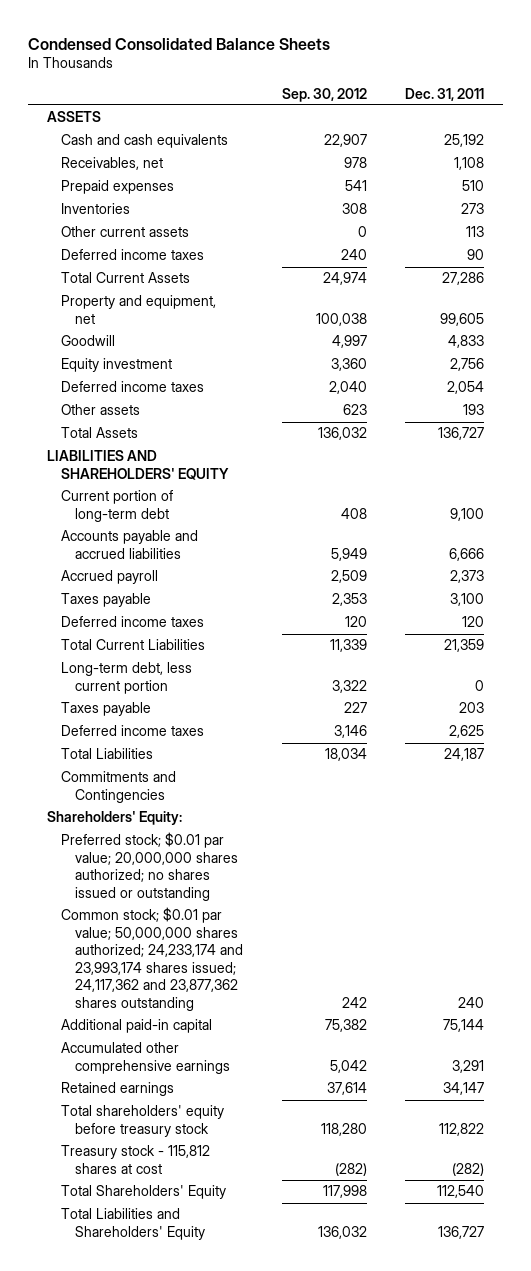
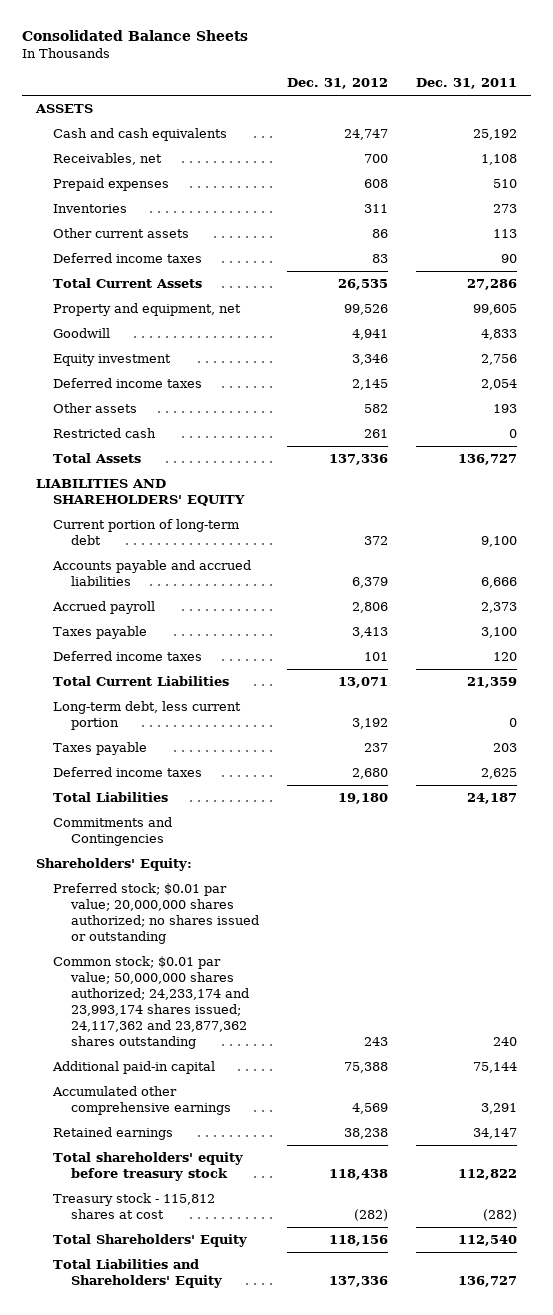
- Condensed Consolidated Balance Sheets
+ Consolidated Balance Sheets
- | Sep. 30, 2012 | Dec. 31, 2011
+ | Dec. 31, 2012 | Dec. 31, 2011
+ Restricted cash | 261 | 0

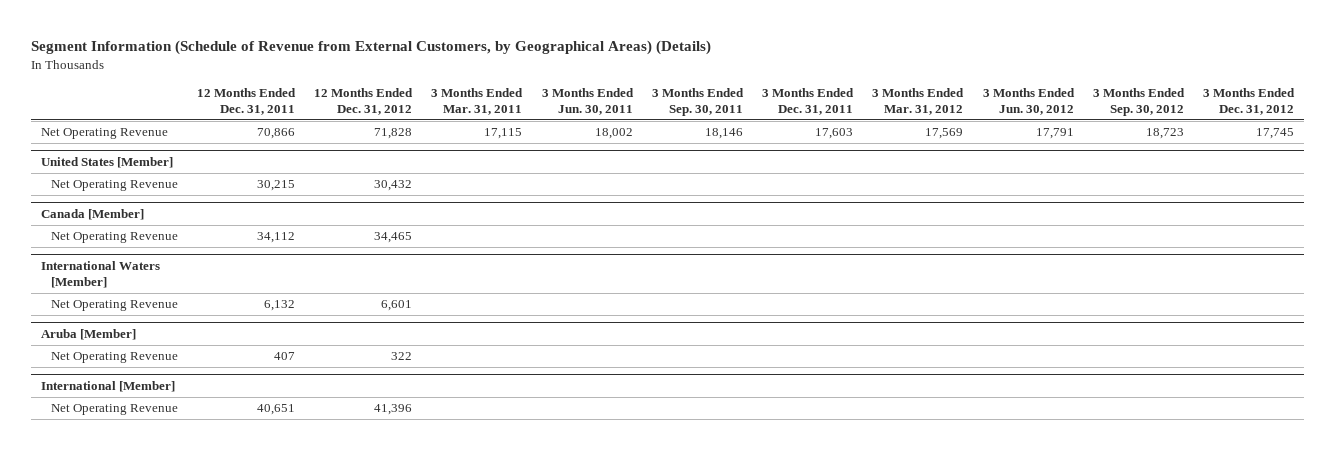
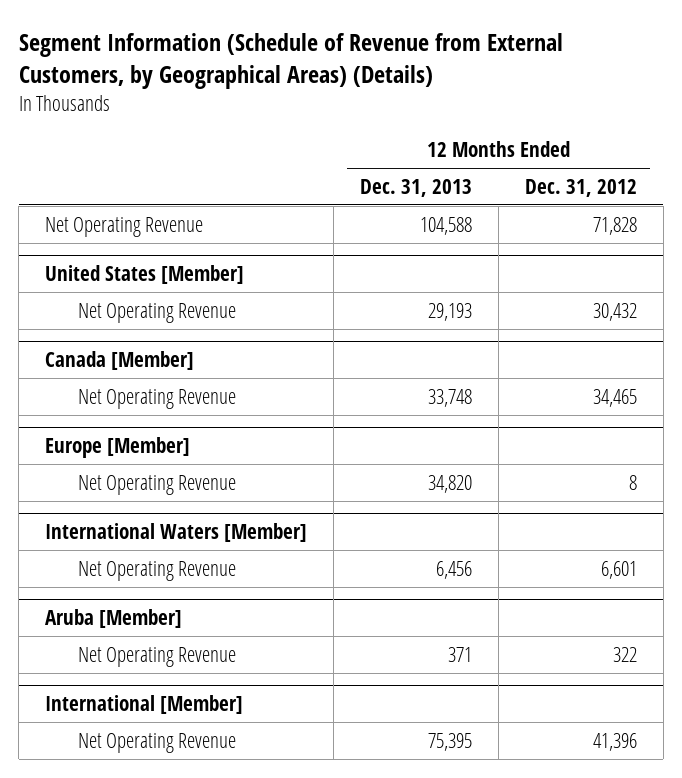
- | 12 Months Ended Dec. 31, 2011 | 12 Months Ended Dec. 31, 2012 | 3 Months Ended Mar. 31, 2011 | 3 Months Ended Jun. 30, 2011 | 3 Months Ended Sep. 30, 2011 | 3 Months Ended Dec. 31, 2011 | 3 Months Ended Mar. 31, 2012 | 3 Months Ended Jun. 30, 2012 | 3 Months Ended Sep. 30, 2012 | 3 Months Ended Dec. 31, 2012
+ | 12 Months Ended Dec. 31, 2013 | 12 Months Ended Dec. 31, 2012
+ Europe [Member]
+ Net Operating Revenue | 34,820 | 8

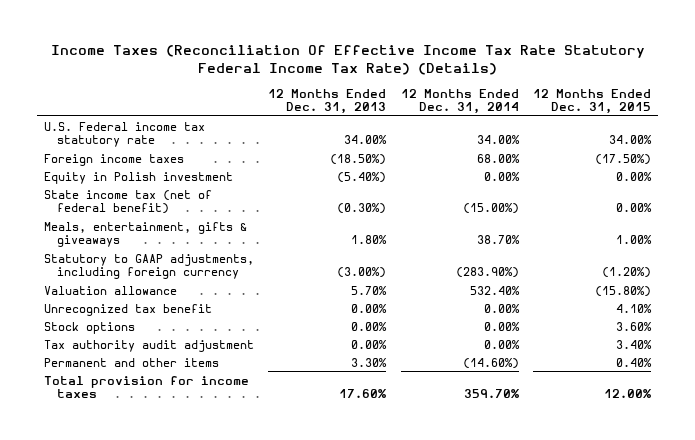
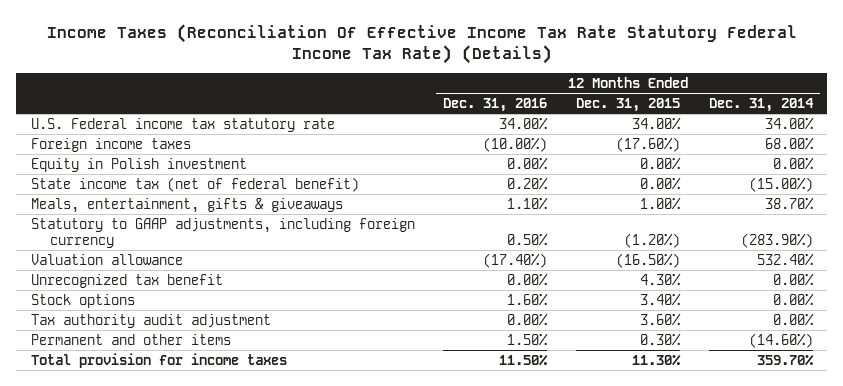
- | 12 Months Ended Dec. 31, 2013 | 12 Months Ended Dec. 31, 2014 | 12 Months Ended Dec. 31, 2015
+ | 12 Months Ended Dec. 31, 2016 | 12 Months Ended Dec. 31, 2015 | 12 Months Ended Dec. 31, 2014
- Foreign income taxes | (18.50%) | 68.00% | (17.50%)
+ Foreign income taxes | (10.00%) | (17.60%) | 68.00%
- Valuation allowance | 5.70% | 532.40% | (15.80%)
- Unrecognized tax benefit | 0.00% | 0.00% | 4.10%
- Stock options | 0.00% | 0.00% | 3.60%
- Tax authority audit adjustment | 0.00% | 0.00% | 3.40%
- Permanent and other items | 3.30% | (14.60%) | 0.40%
- Total provision for income taxes | 17.60% | 359.70% | 12.00%
+ Valuation allowance | (17.40%) | (16.50%) | 532.40%
+ Unrecognized tax benefit | 0.00% | 4.30% | 0.00%
+ Stock options | 1.60% | 3.40% | 0.00%
+ Tax authority audit adjustment | 0.00% | 3.60% | 0.00%
+ Permanent and other items | 1.50% | 0.30% | (14.60%)
+ Total provision for income taxes | 11.50% | 11.30% | 359.70%

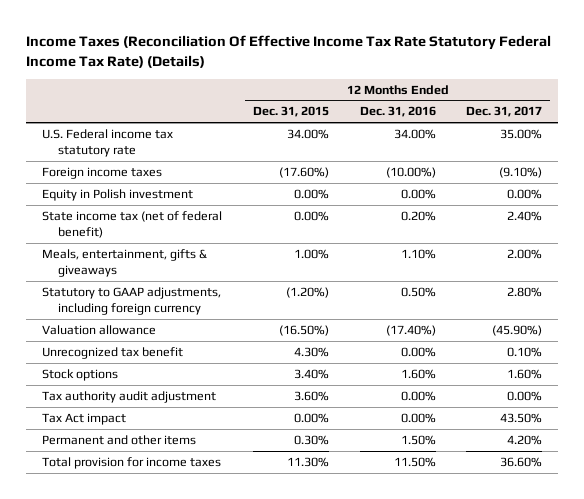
- | 12 Months Ended Dec. 31, 2016 | 12 Months Ended Dec. 31, 2015 | 12 Months Ended Dec. 31, 2014
+ | 12 Months Ended Dec. 31, 2015 | 12 Months Ended Dec. 31, 2016 | 12 Months Ended Dec. 31, 2017
+ Tax Act impact | 0.00% | 0.00% | 43.50%

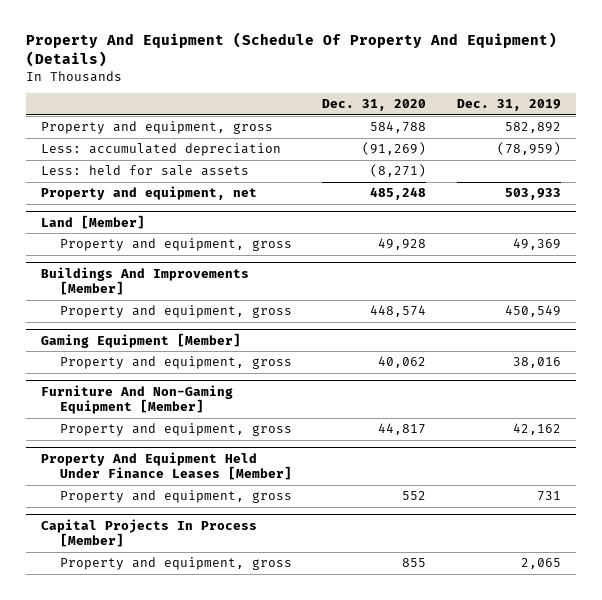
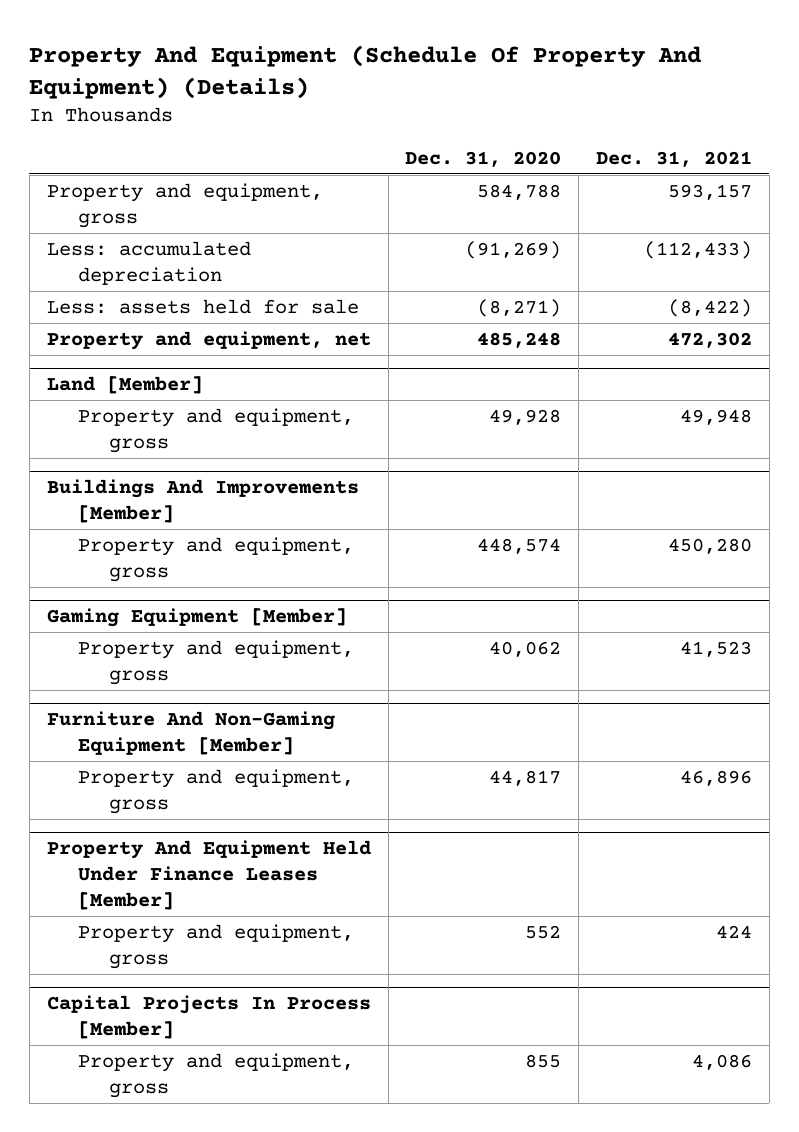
- | Dec. 31, 2020 | Dec. 31, 2019
+ | Dec. 31, 2020 | Dec. 31, 2021
- Less: held for sale assets | (8,271) |
+ Less: assets held for sale | (8,271) | (8,422)

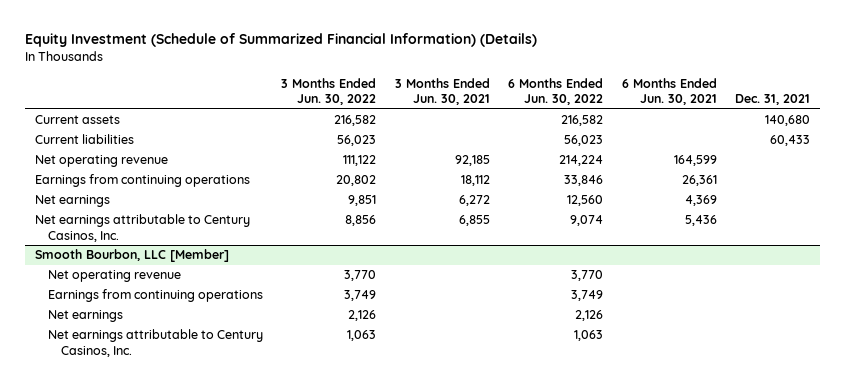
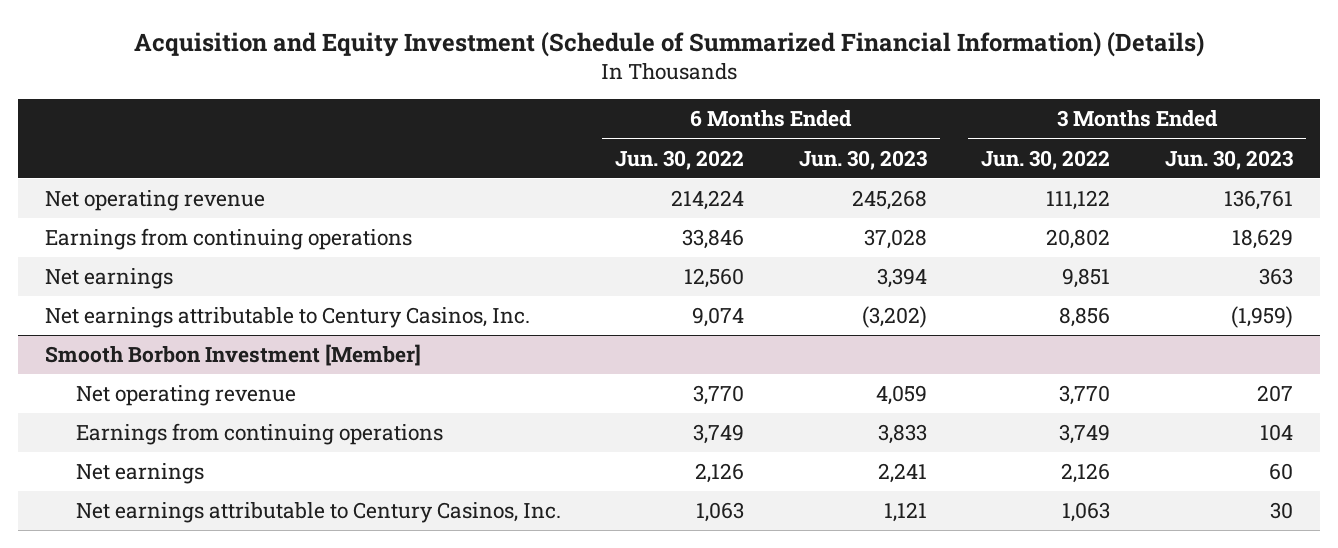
- Equity Investment (Schedule of Summarized Financial Information) (Details)
+ Acquisition and Equity Investment (Schedule of Summarized Financial Information) (Details)
- | 3 Months Ended Jun. 30, 2022 | 3 Months Ended Jun. 30, 2021 | 6 Months Ended Jun. 30, 2022 | 6 Months Ended Jun. 30, 2021 | Dec. 31, 2021
+ | 6 Months Ended Jun. 30, 2022 | 6 Months Ended Jun. 30, 2023 | 3 Months Ended Jun. 30, 2022 | 3 Months Ended Jun. 30, 2023
- Current assets | 216,582 | | 216,582 | | 140,680
- Current liabilities | 56,023 | | 56,023 | | 60,433
- Smooth Bourbon, LLC [Member]
+ Smooth Borbon Investment [Member]

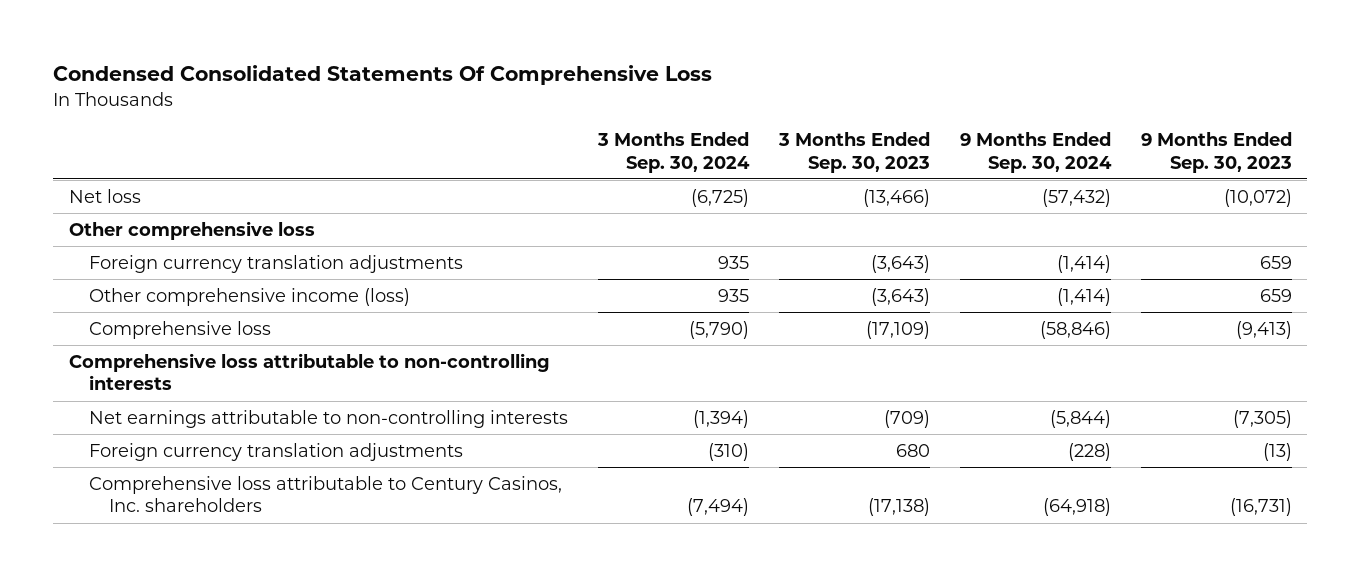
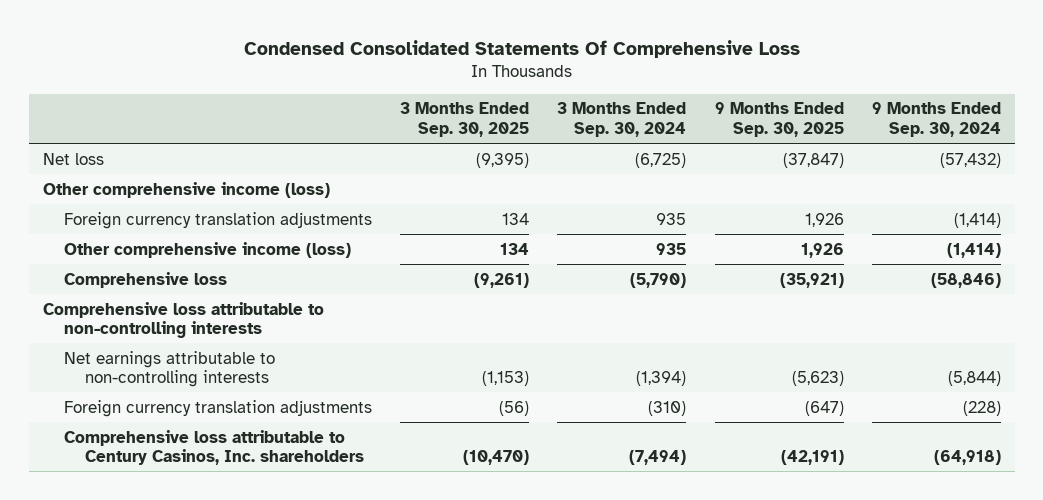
- | 3 Months Ended Sep. 30, 2024 | 3 Months Ended Sep. 30, 2023 | 9 Months Ended Sep. 30, 2024 | 9 Months Ended Sep. 30, 2023
+ | 3 Months Ended Sep. 30, 2025 | 3 Months Ended Sep. 30, 2024 | 9 Months Ended Sep. 30, 2025 | 9 Months Ended Sep. 30, 2024
- Other comprehensive loss
+ Other comprehensive income (loss)

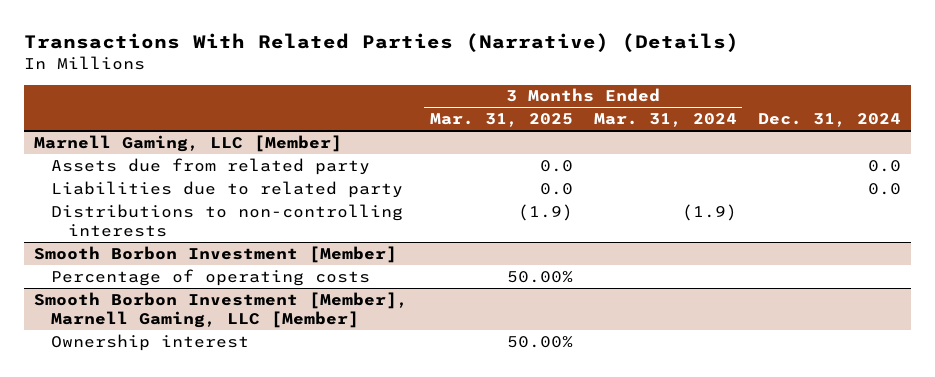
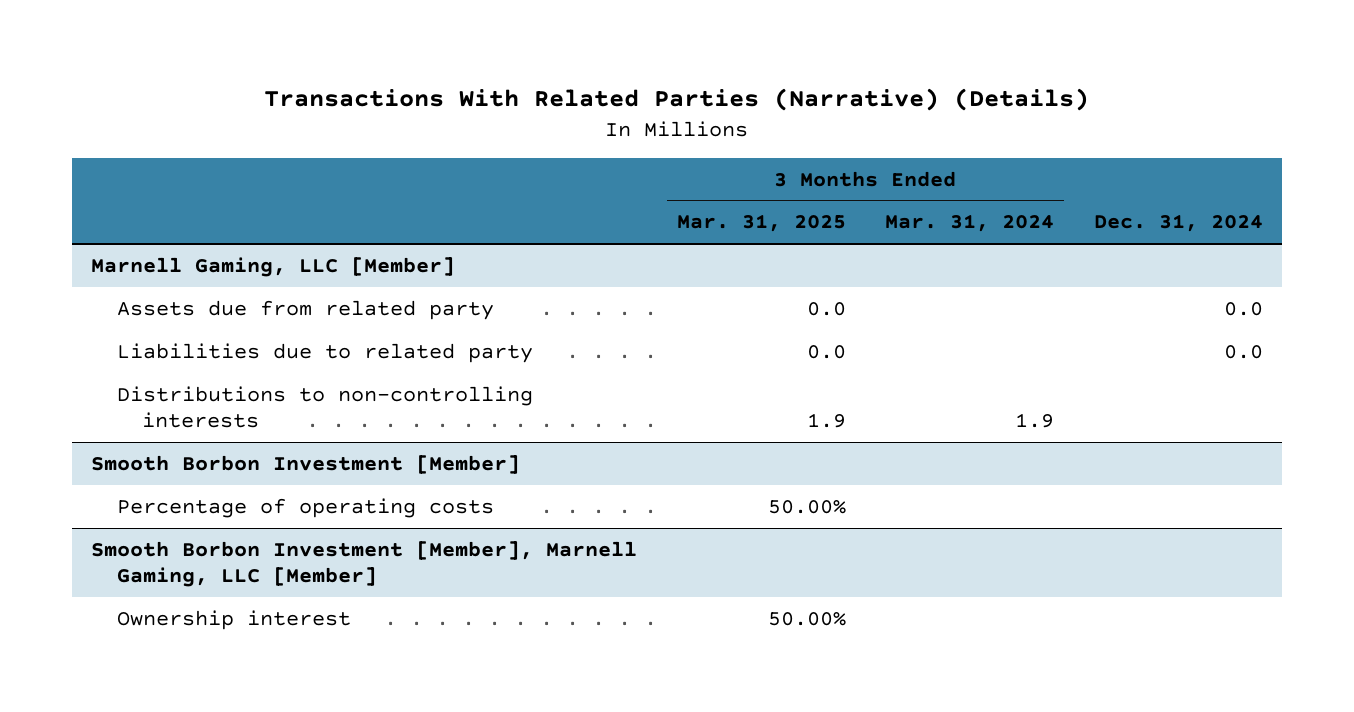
@ Marnell Gaming, LLC [Member]
- Distributions to non-controlling interests | (1.9) | (1.9) |
+ Distributions to non-controlling interests | 1.9 | 1.9 |

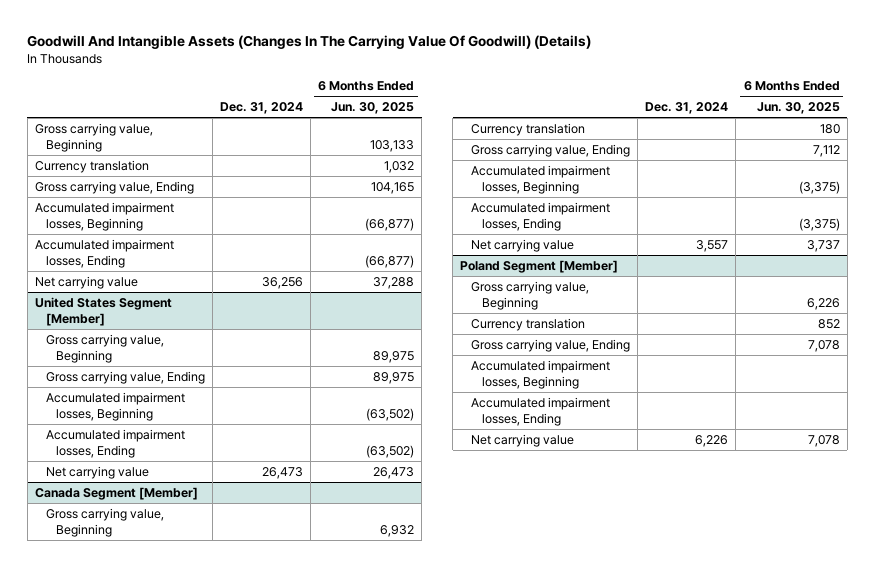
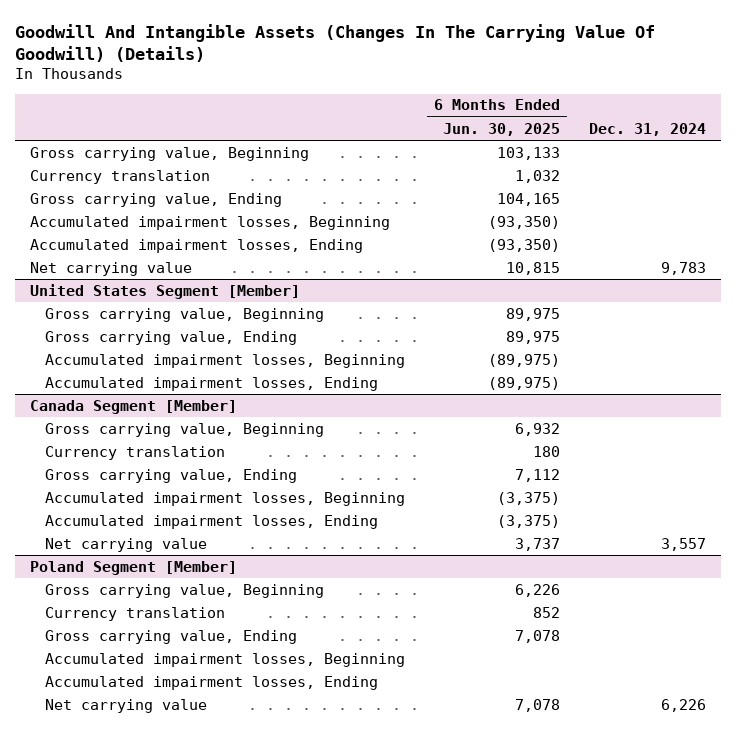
- | Dec. 31, 2024 | 6 Months Ended Jun. 30, 2025
+ | 6 Months Ended Jun. 30, 2025 | Dec. 31, 2024
- Accumulated impairment losses, Beginning | | (66,877)
- Accumulated impairment losses, Ending | | (66,877)
- Net carrying value | 36,256 | 37,288
+ Accumulated impairment losses, Beginning | (93,350) |
+ Accumulated impairment losses, Ending | (93,350) |
+ Net carrying value | 10,815 | 9,783
@ United States Segment [Member]
- Accumulated impairment losses, Beginning | | (63,502)
- Accumulated impairment losses, Ending | | (63,502)
- Net carrying value | 26,473 | 26,473
+ Accumulated impairment losses, Beginning | (89,975) |
+ Accumulated impairment losses, Ending | (89,975) |

